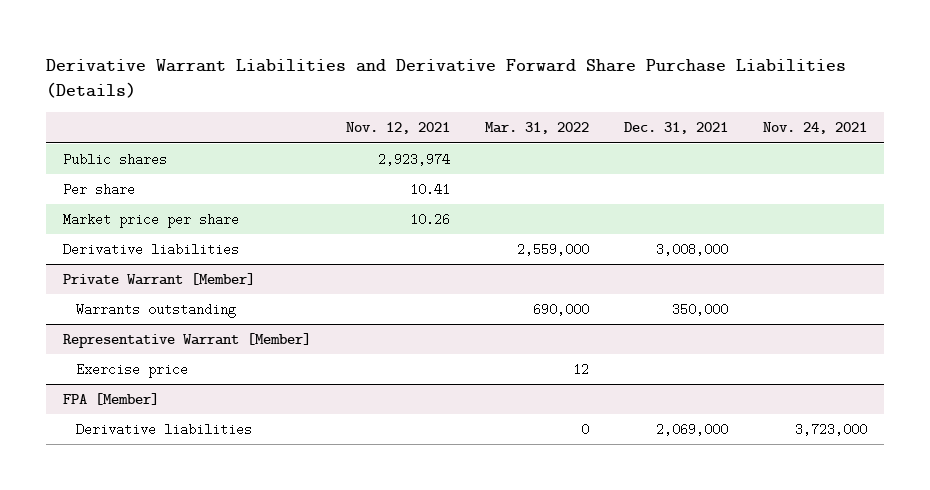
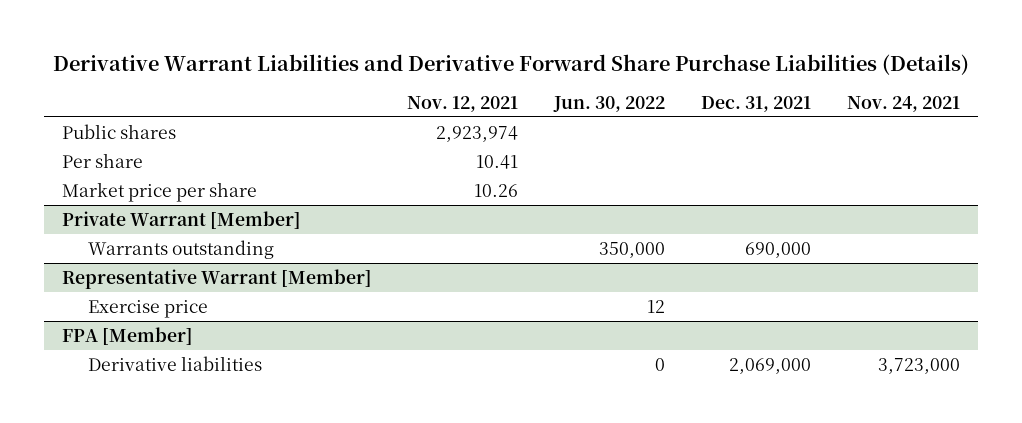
- | Nov. 12, 2021 | Mar. 31, 2022 | Dec. 31, 2021 | Nov. 24, 2021
+ | Nov. 12, 2021 | Jun. 30, 2022 | Dec. 31, 2021 | Nov. 24, 2021
- Derivative liabilities | | 2,559,000 | 3,008,000 |
@ Private Warrant [Member]
- Warrants outstanding | | 690,000 | 350,000 |
+ Warrants outstanding | | 350,000 | 690,000 |

